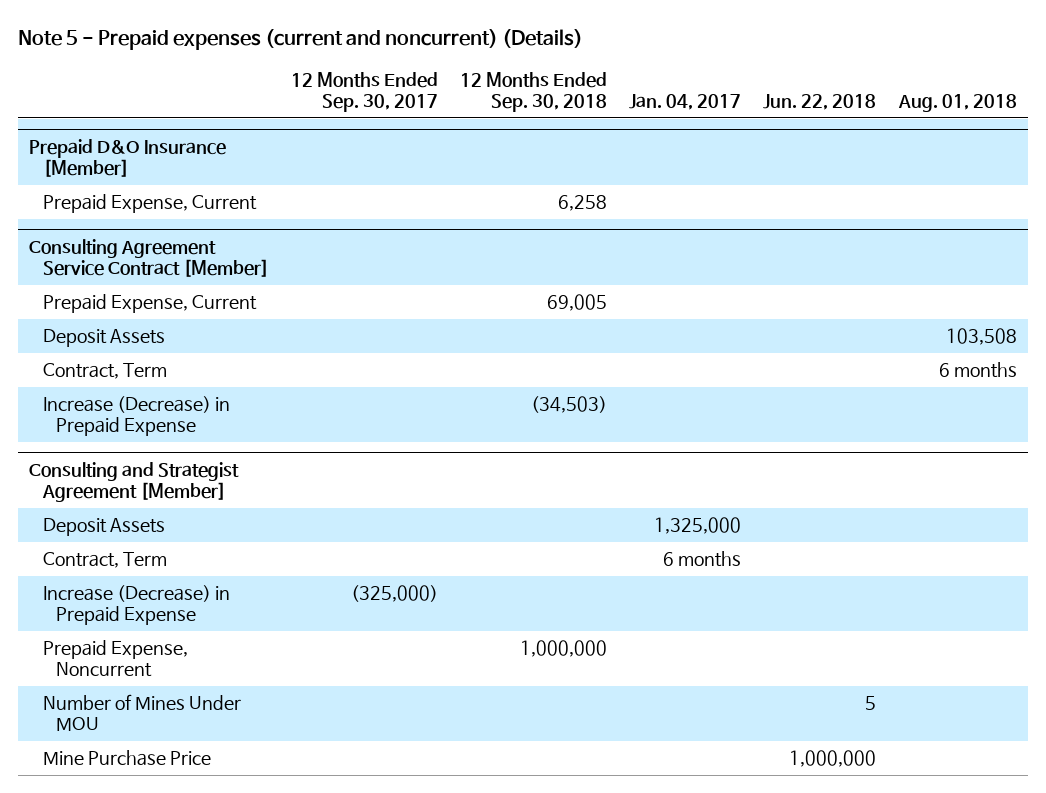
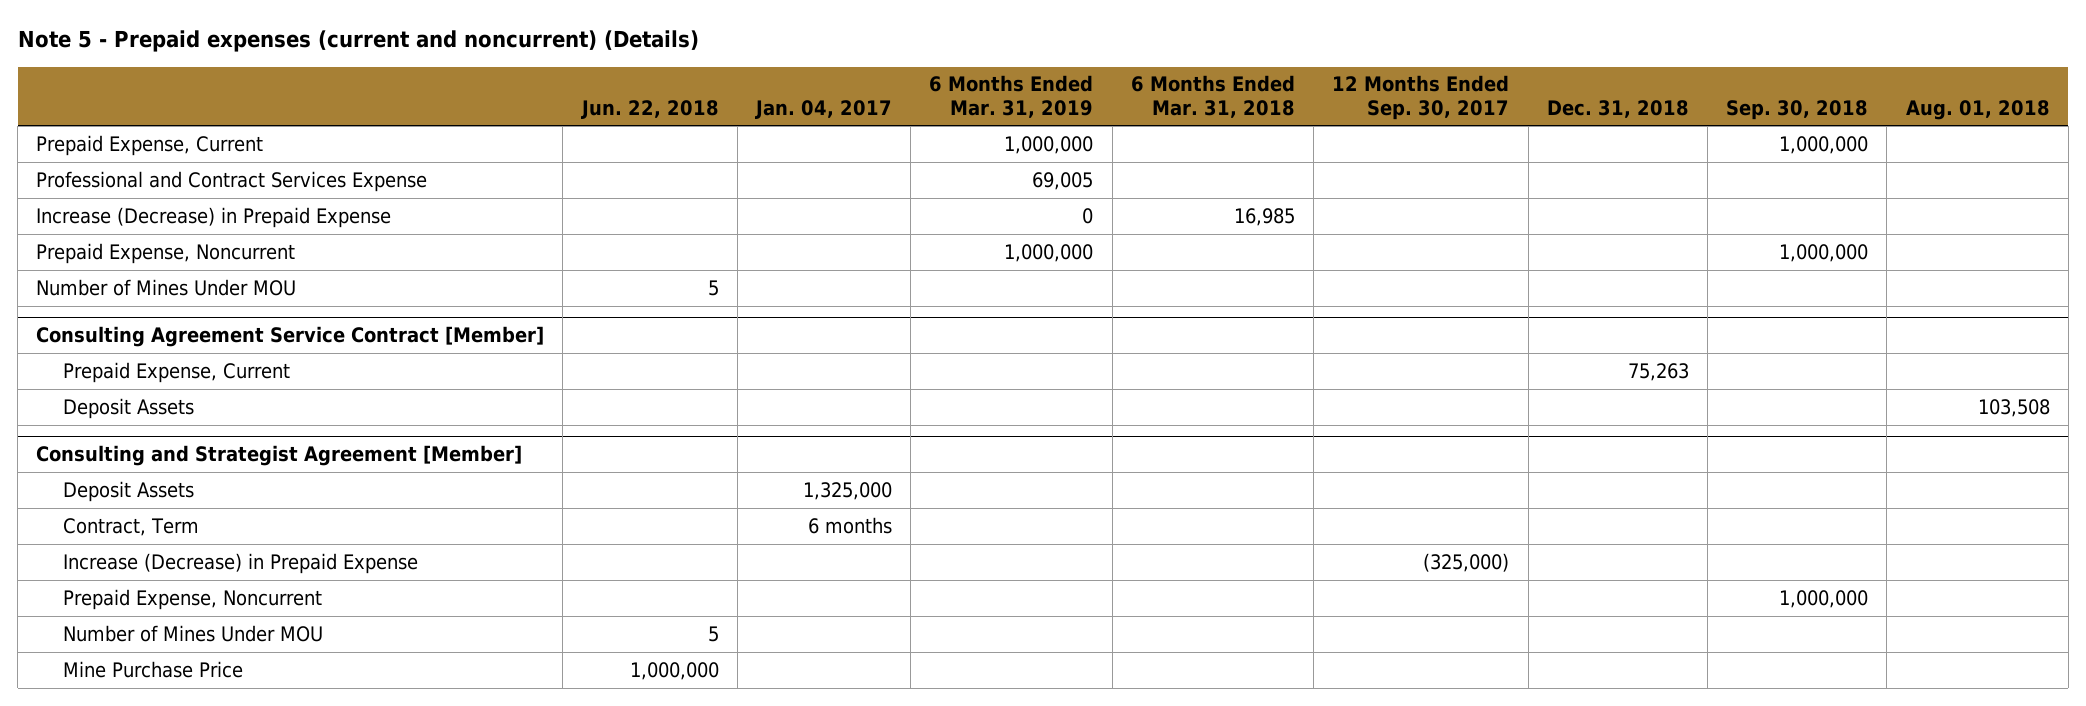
- | 12 Months Ended Sep. 30, 2017 | 12 Months Ended Sep. 30, 2018 | Jan. 04, 2017 | Jun. 22, 2018 | Aug. 01, 2018
+ | Jun. 22, 2018 | Jan. 04, 2017 | 6 Months Ended Mar. 31, 2019 | 6 Months Ended Mar. 31, 2018 | 12 Months Ended Sep. 30, 2017 | Dec. 31, 2018 | Sep. 30, 2018 | Aug. 01, 2018
- Prepaid D&O Insurance [Member]
- Prepaid Expense, Current | | 6,258 | | |
+ Prepaid Expense, Current | | | 1,000,000 | | | | 1,000,000 |
+ Professional and Contract Services Expense | | | 69,005 | | | | |
+ Increase (Decrease) in Prepaid Expense | | | 0 | 16,985 | | | |
+ Prepaid Expense, Noncurrent | | | 1,000,000 | | | | 1,000,000 |
+ Number of Mines Under MOU | 5 | | | | | | |
@ Consulting Agreement Service Contract [Member]
- Contract, Term | | | | | 6 months
- Increase (Decrease) in Prepaid Expense | | (34,503) | | |

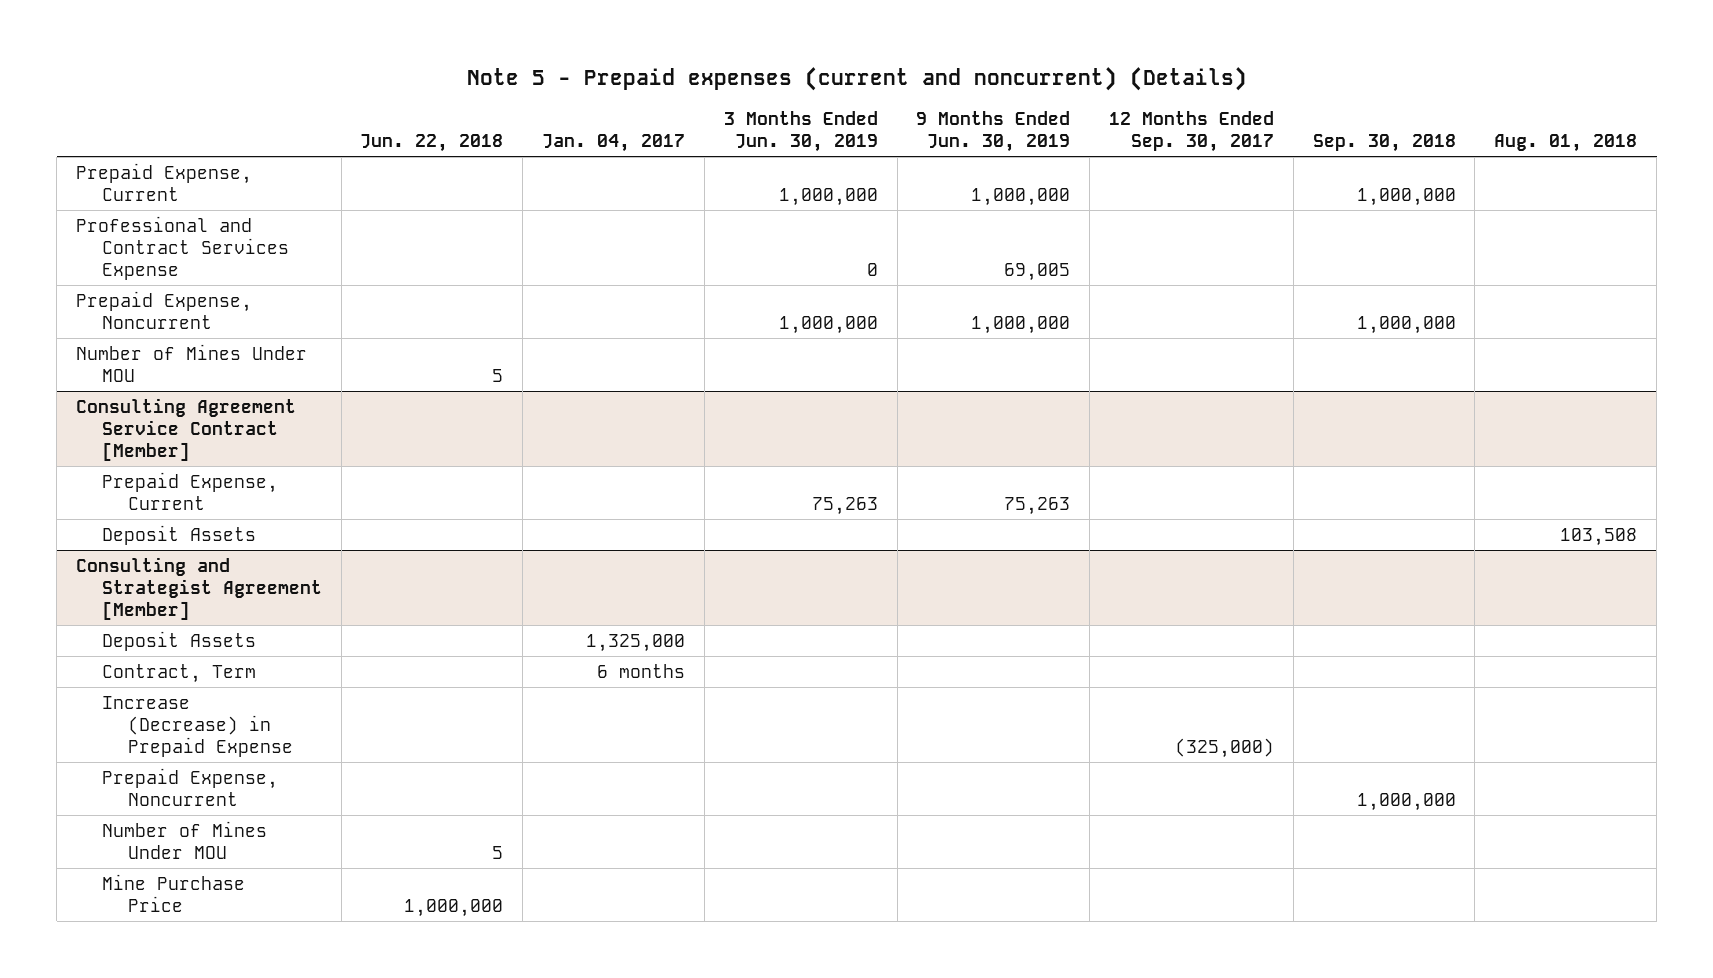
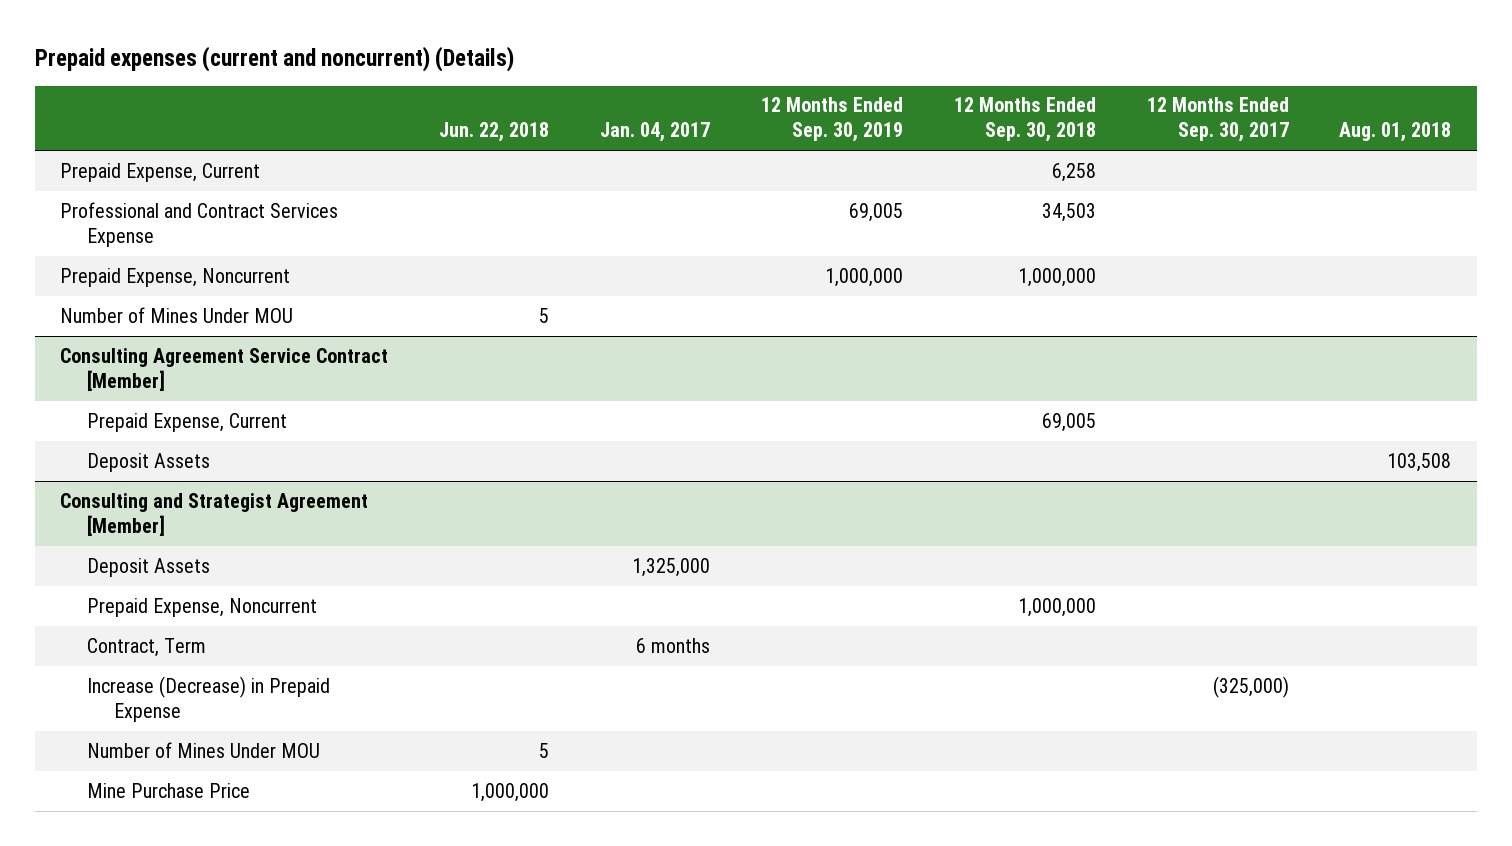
- Note 5 - Prepaid expenses (current and noncurrent) (Details)
+ Prepaid expenses (current and noncurrent) (Details)
- | Jun. 22, 2018 | Jan. 04, 2017 | 3 Months Ended Jun. 30, 2019 | 9 Months Ended Jun. 30, 2019 | 12 Months Ended Sep. 30, 2017 | Sep. 30, 2018 | Aug. 01, 2018
+ | Jun. 22, 2018 | Jan. 04, 2017 | 12 Months Ended Sep. 30, 2019 | 12 Months Ended Sep. 30, 2018 | 12 Months Ended Sep. 30, 2017 | Aug. 01, 2018
@ Consulting and Strategist Agreement [Member]
moved up: Prepaid Expense, Noncurrent | | | | 1,000,000 | |

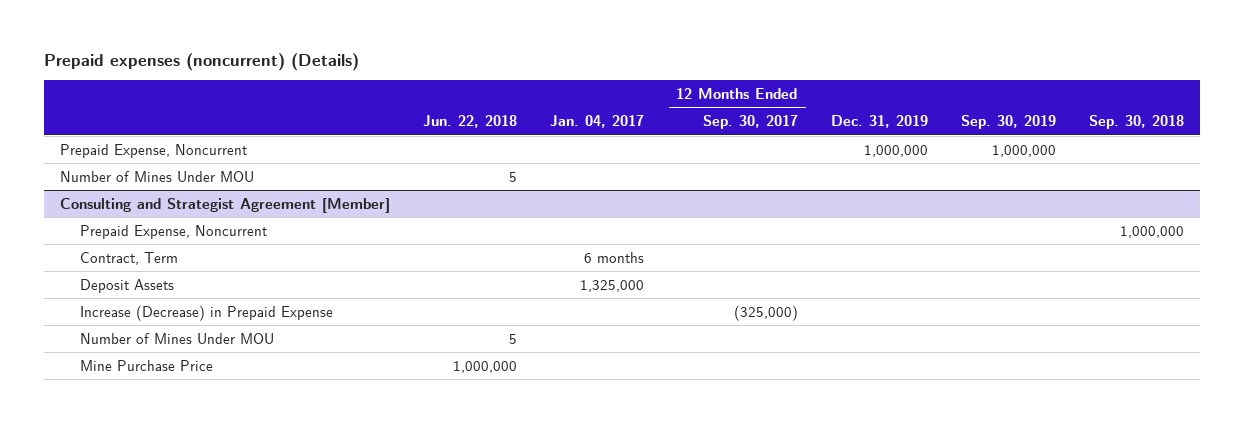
- Prepaid expenses (current and noncurrent) (Details)
+ Prepaid expenses (noncurrent) (Details)
- | Jun. 22, 2018 | Jan. 04, 2017 | 12 Months Ended Sep. 30, 2019 | 12 Months Ended Sep. 30, 2018 | 12 Months Ended Sep. 30, 2017 | Aug. 01, 2018
+ | Jun. 22, 2018 | Jan. 04, 2017 | 12 Months Ended Sep. 30, 2017 | Dec. 31, 2019 | Sep. 30, 2019 | Sep. 30, 2018
- Prepaid Expense, Current | | | | 6,258 | |
- Professional and Contract Services Expense | | | 69,005 | 34,503 | |
- Consulting Agreement Service Contract [Member]
- Prepaid Expense, Current | | | | 69,005 | |
- Deposit Assets | | | | | | 103,508
@ Consulting and Strategist Agreement [Member]
moved down: Deposit Assets | | 1,325,000 | | | |

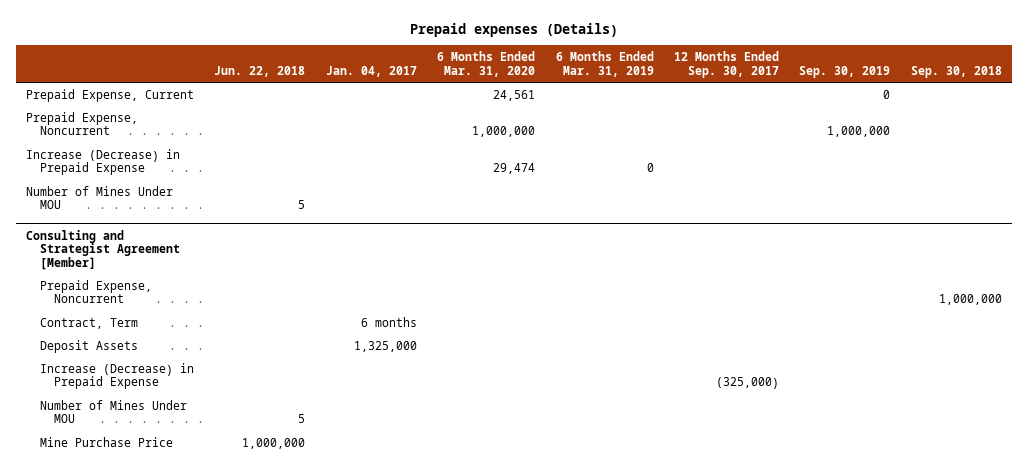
- Prepaid expenses (noncurrent) (Details)
+ Prepaid expenses (Details)
- | Jun. 22, 2018 | Jan. 04, 2017 | 12 Months Ended Sep. 30, 2017 | Dec. 31, 2019 | Sep. 30, 2019 | Sep. 30, 2018
+ | Jun. 22, 2018 | Jan. 04, 2017 | 6 Months Ended Mar. 31, 2020 | 6 Months Ended Mar. 31, 2019 | 12 Months Ended Sep. 30, 2017 | Sep. 30, 2019 | Sep. 30, 2018
+ Prepaid Expense, Current | | | 24,561 | | | 0 |
+ Increase (Decrease) in Prepaid Expense | | | 29,474 | 0 | | |

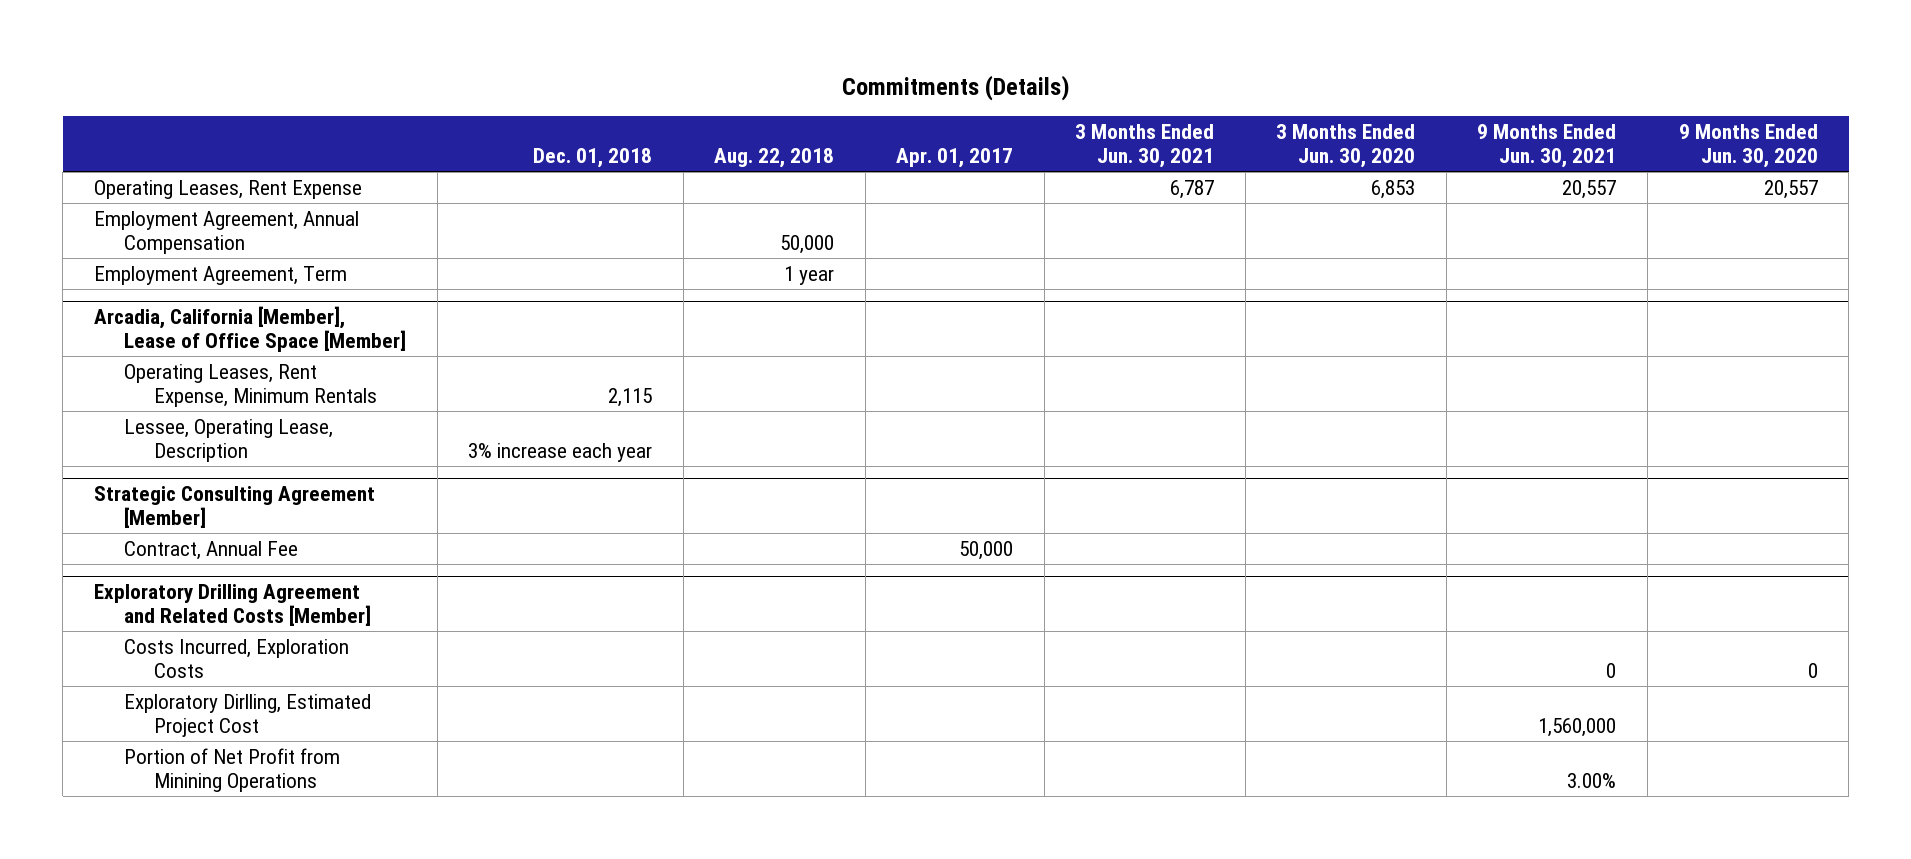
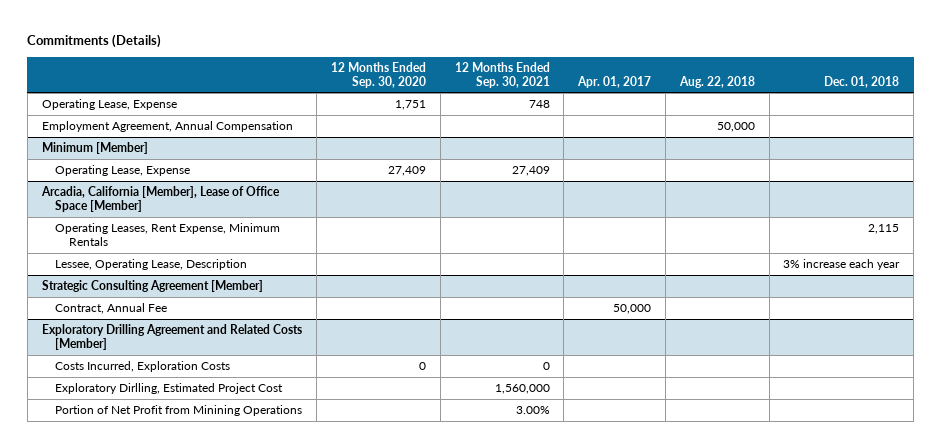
- | Dec. 01, 2018 | Aug. 22, 2018 | Apr. 01, 2017 | 3 Months Ended Jun. 30, 2021 | 3 Months Ended Jun. 30, 2020 | 9 Months Ended Jun. 30, 2021 | 9 Months Ended Jun. 30, 2020
+ | 12 Months Ended Sep. 30, 2020 | 12 Months Ended Sep. 30, 2021 | Apr. 01, 2017 | Aug. 22, 2018 | Dec. 01, 2018
- Operating Leases, Rent Expense | | | | 6,787 | 6,853 | 20,557 | 20,557
+ Operating Lease, Expense | 1,751 | 748 | | |
- Employment Agreement, Term | | 1 year | | | | |
+ Minimum [Member]
+ Operating Lease, Expense | 27,409 | 27,409 | | |

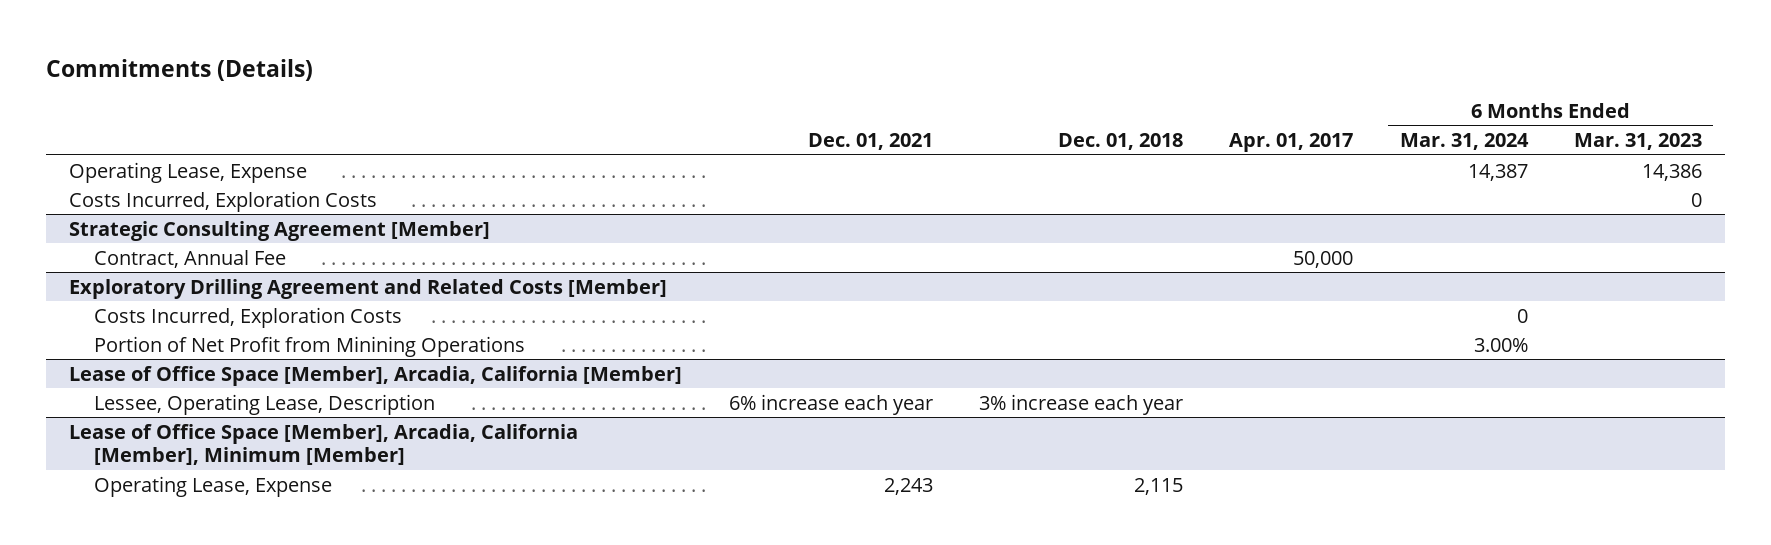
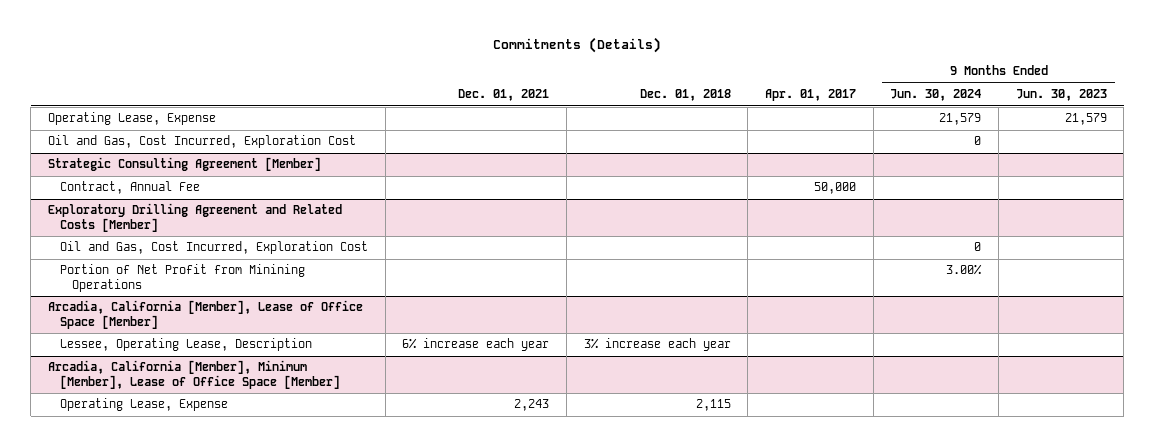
- | Dec. 01, 2021 | Dec. 01, 2018 | Apr. 01, 2017 | 6 Months Ended Mar. 31, 2024 | 6 Months Ended Mar. 31, 2023
+ | Dec. 01, 2021 | Dec. 01, 2018 | Apr. 01, 2017 | 9 Months Ended Jun. 30, 2024 | 9 Months Ended Jun. 30, 2023
- Costs Incurred, Exploration Costs | | | | | 0
+ Oil and Gas, Cost Incurred, Exploration Cost | | | | 0 |
@ Exploratory Drilling Agreement and Related Costs [Member]
- Costs Incurred, Exploration Costs | | | | 0 |
+ Oil and Gas, Cost Incurred, Exploration Cost | | | | 0 |
- Lease of Office Space [Member], Arcadia, California [Member]
+ Arcadia, California [Member], Lease of Office Space [Member]
- Lease of Office Space [Member], Arcadia, California [Member], Minimum [Member]
+ Arcadia, California [Member], Minimum [Member], Lease of Office Space [Member]

